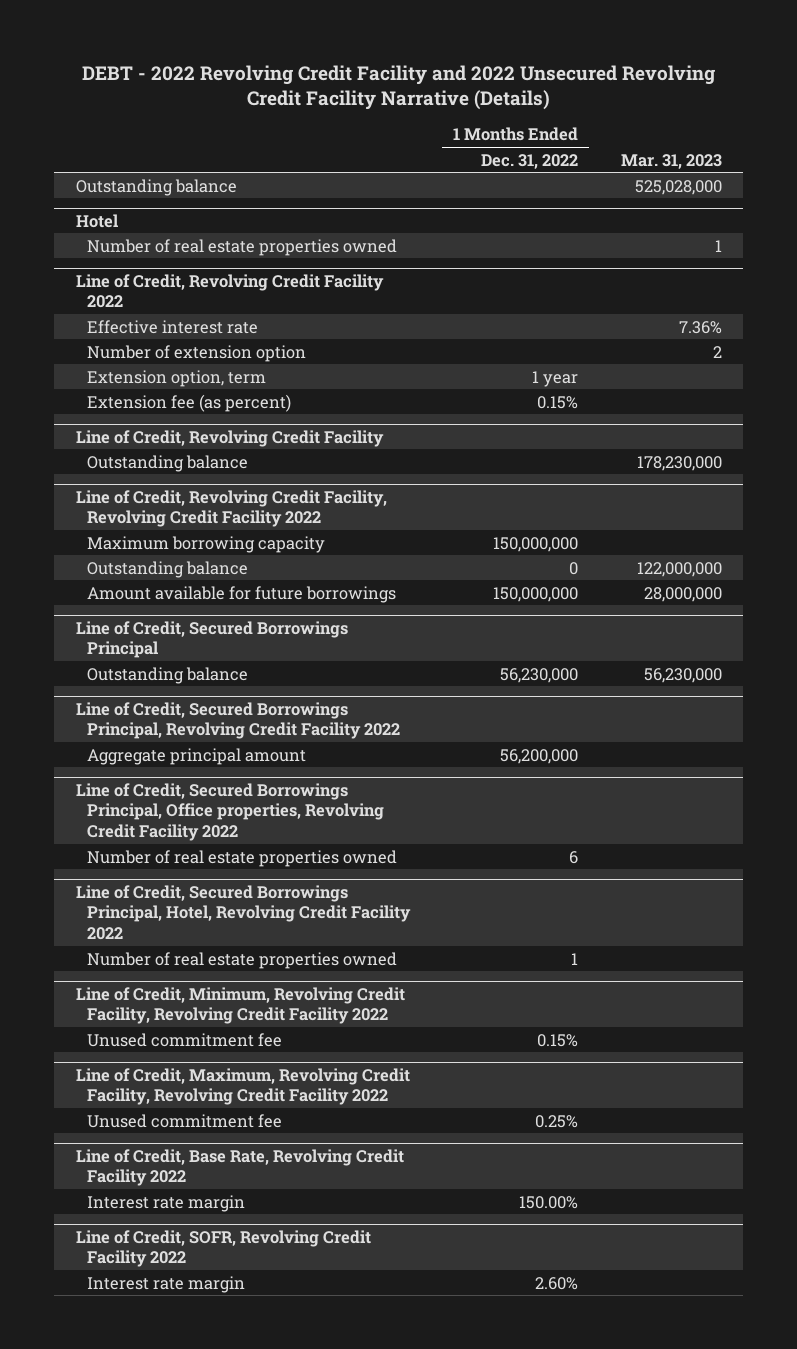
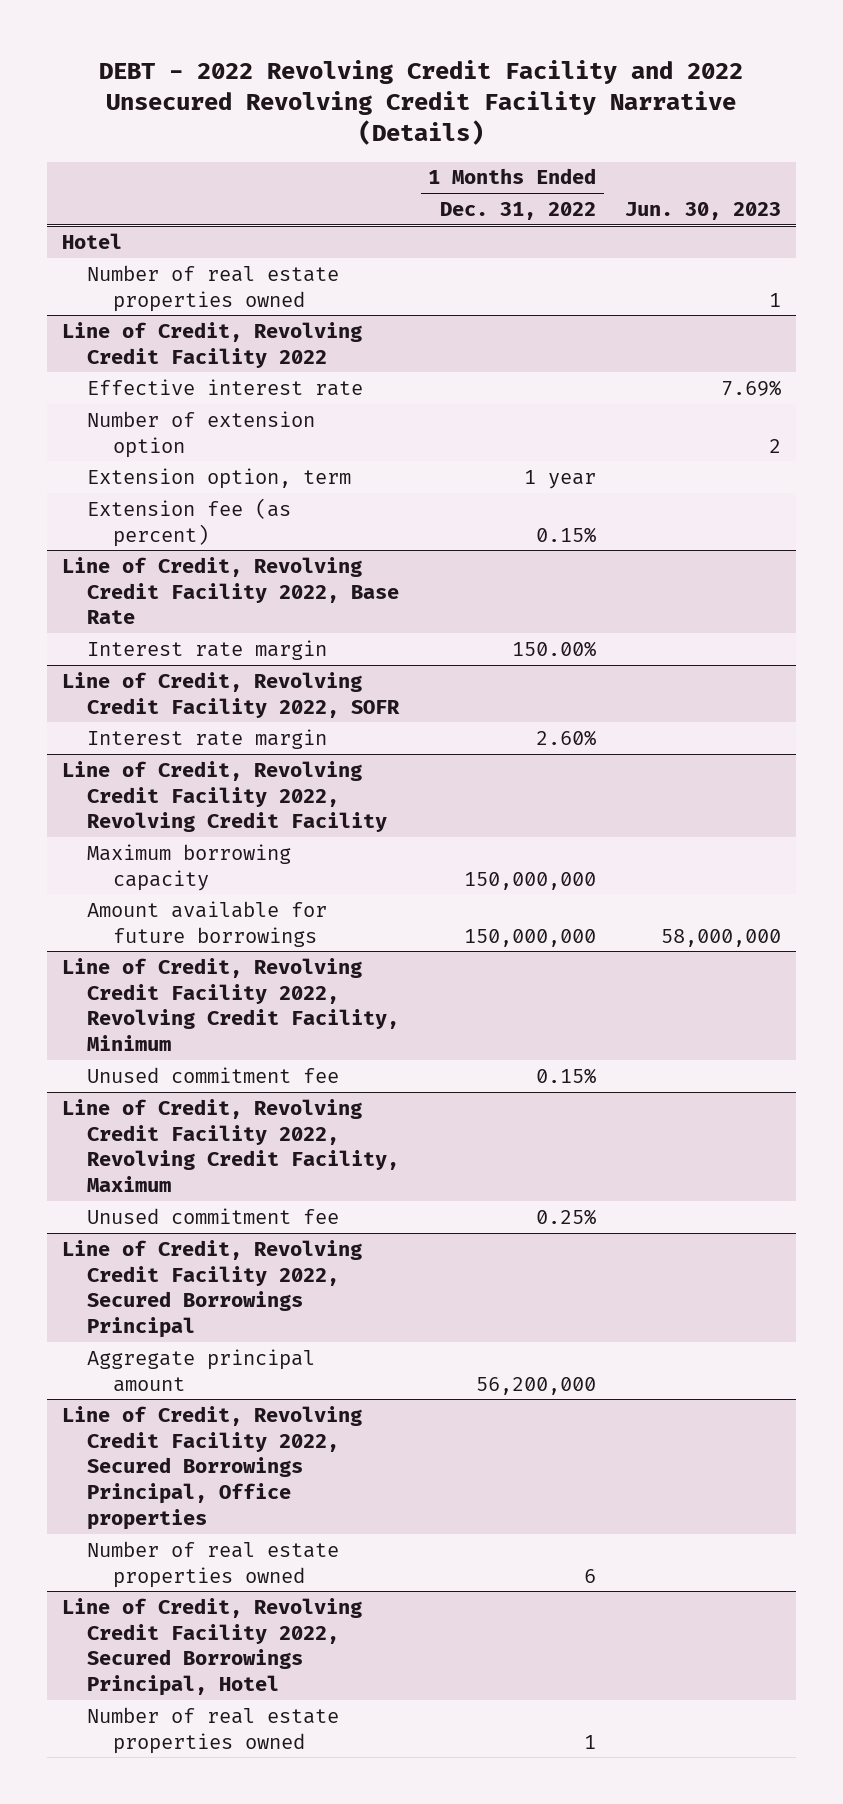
- | 1 Months Ended Dec. 31, 2022 | Mar. 31, 2023
+ | 1 Months Ended Dec. 31, 2022 | Jun. 30, 2023
- Outstanding balance | | 525,028,000
- Line of Credit, Revolving Credit Facility
- Outstanding balance | | 178,230,000
- Line of Credit, Revolving Credit Facility, Revolving Credit Facility 2022
+ Line of Credit, Revolving Credit Facility 2022, Base Rate
+ Interest rate margin | 150.00% |
+ Line of Credit, Revolving Credit Facility 2022, SOFR
+ Interest rate margin | 2.60% |
+ Line of Credit, Revolving Credit Facility 2022, Revolving Credit Facility
- Outstanding balance | 0 | 122,000,000
- Line of Credit, Secured Borrowings Principal
- Outstanding balance | 56,230,000 | 56,230,000
- Line of Credit, Secured Borrowings Principal, Revolving Credit Facility 2022
+ Line of Credit, Revolving Credit Facility 2022, Revolving Credit Facility, Minimum
+ Unused commitment fee | 0.15% |
+ Line of Credit, Revolving Credit Facility 2022, Revolving Credit Facility, Maximum
+ Unused commitment fee | 0.25% |
+ Line of Credit, Revolving Credit Facility 2022, Secured Borrowings Principal
- Line of Credit, Secured Borrowings Principal, Office properties, Revolving Credit Facility 2022
+ Line of Credit, Revolving Credit Facility 2022, Secured Borrowings Principal, Office properties
- Line of Credit, Secured Borrowings Principal, Hotel, Revolving Credit Facility 2022
+ Line of Credit, Revolving Credit Facility 2022, Secured Borrowings Principal, Hotel
- Line of Credit, Minimum, Revolving Credit Facility, Revolving Credit Facility 2022
- Unused commitment fee | 0.15% |
- Line of Credit, Maximum, Revolving Credit Facility, Revolving Credit Facility 2022
- Unused commitment fee | 0.25% |
- Line of Credit, Base Rate, Revolving Credit Facility 2022
- Interest rate margin | 150.00% |
- Line of Credit, SOFR, Revolving Credit Facility 2022
- Interest rate margin | 2.60% |

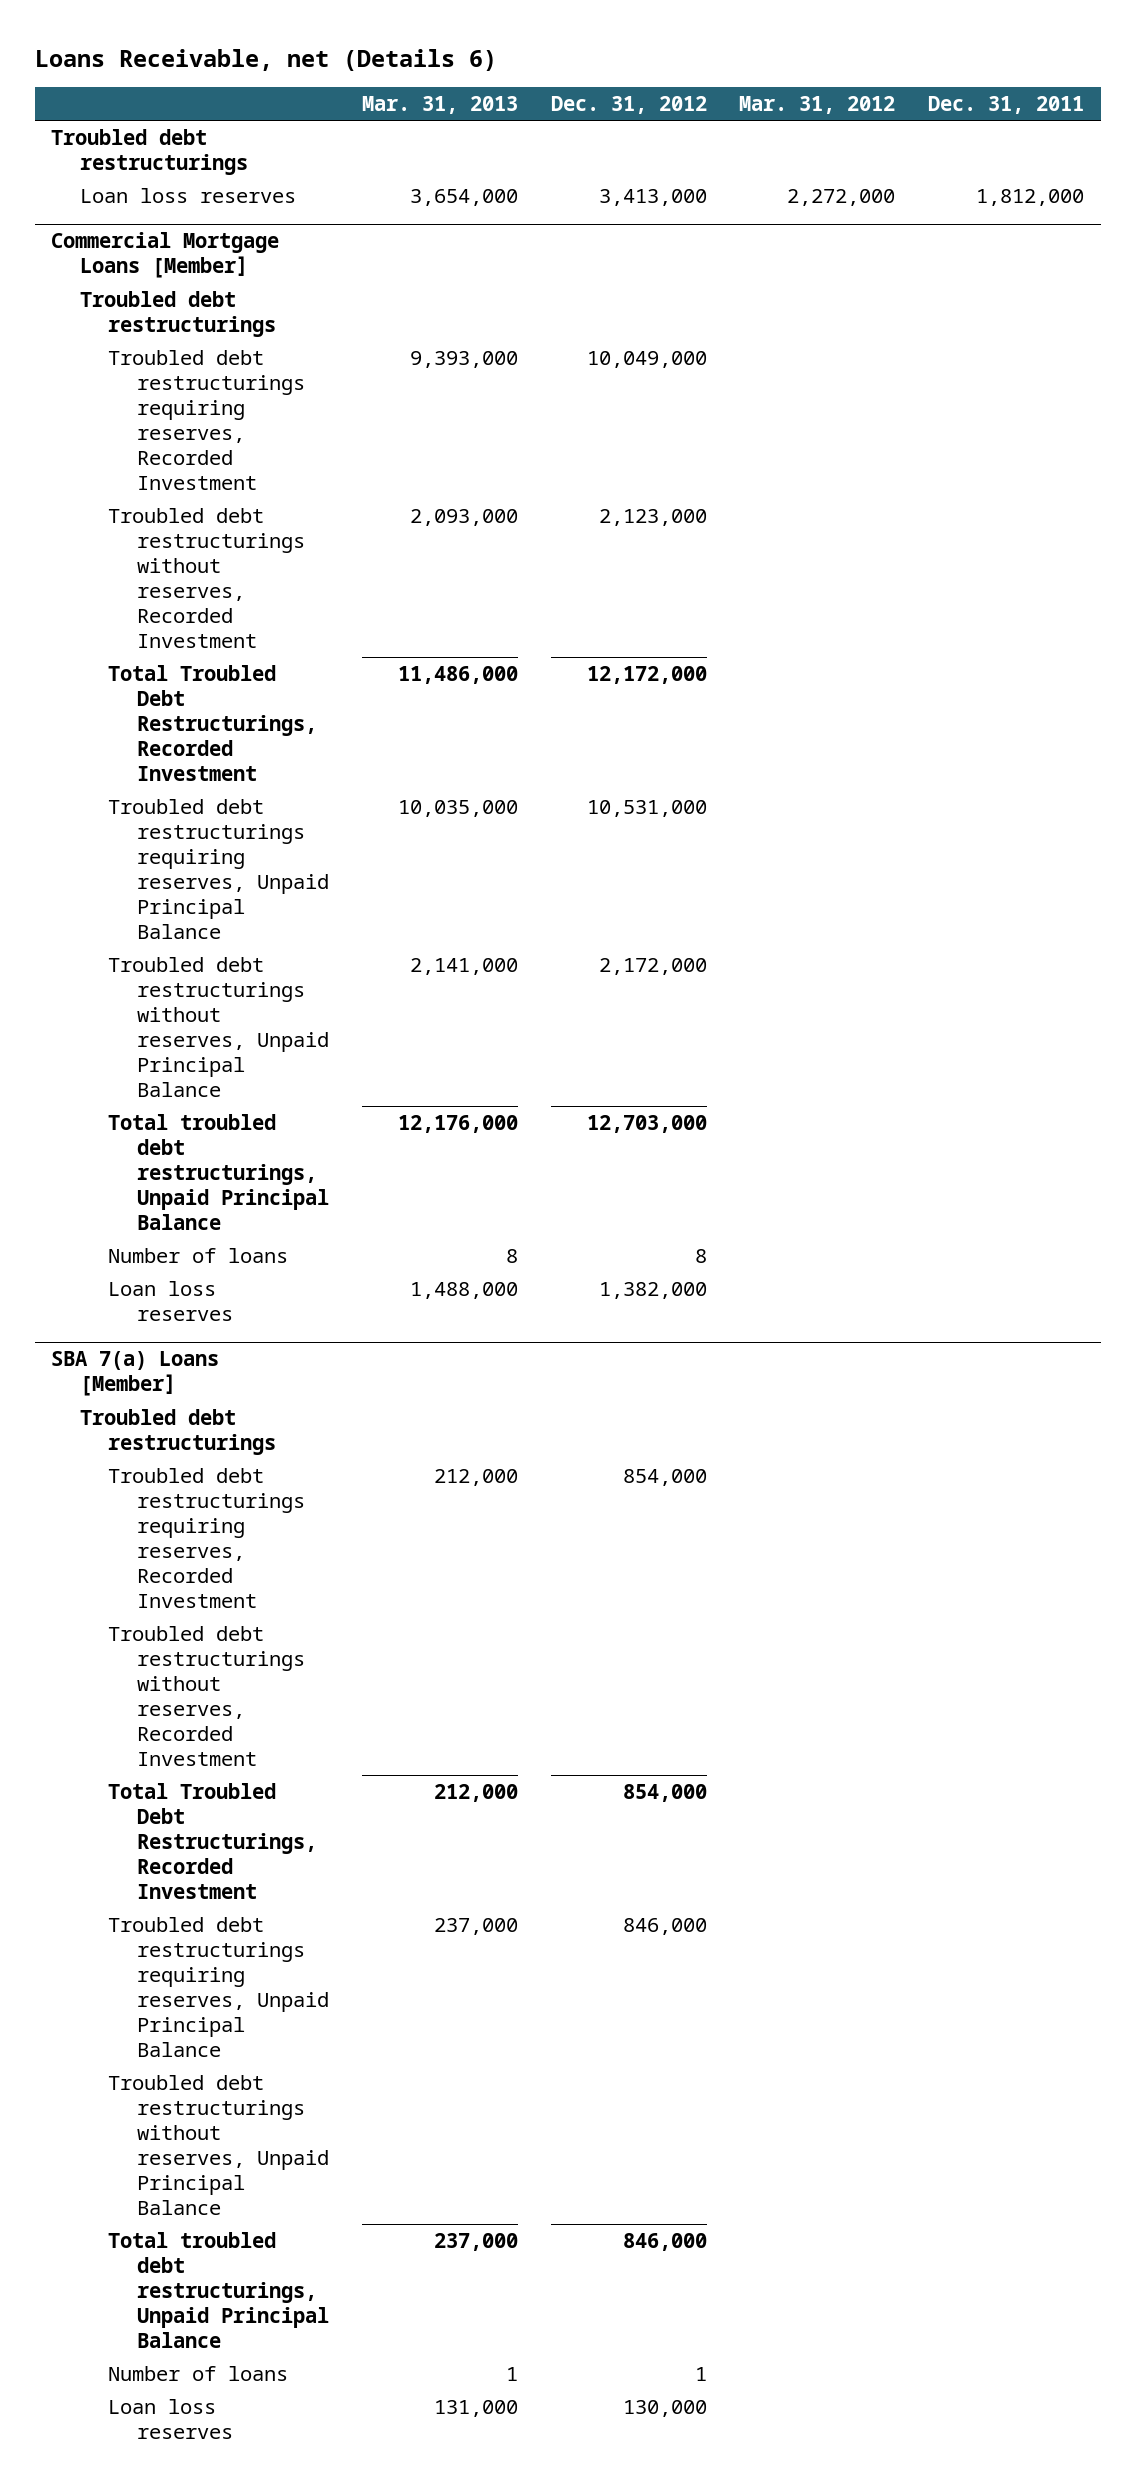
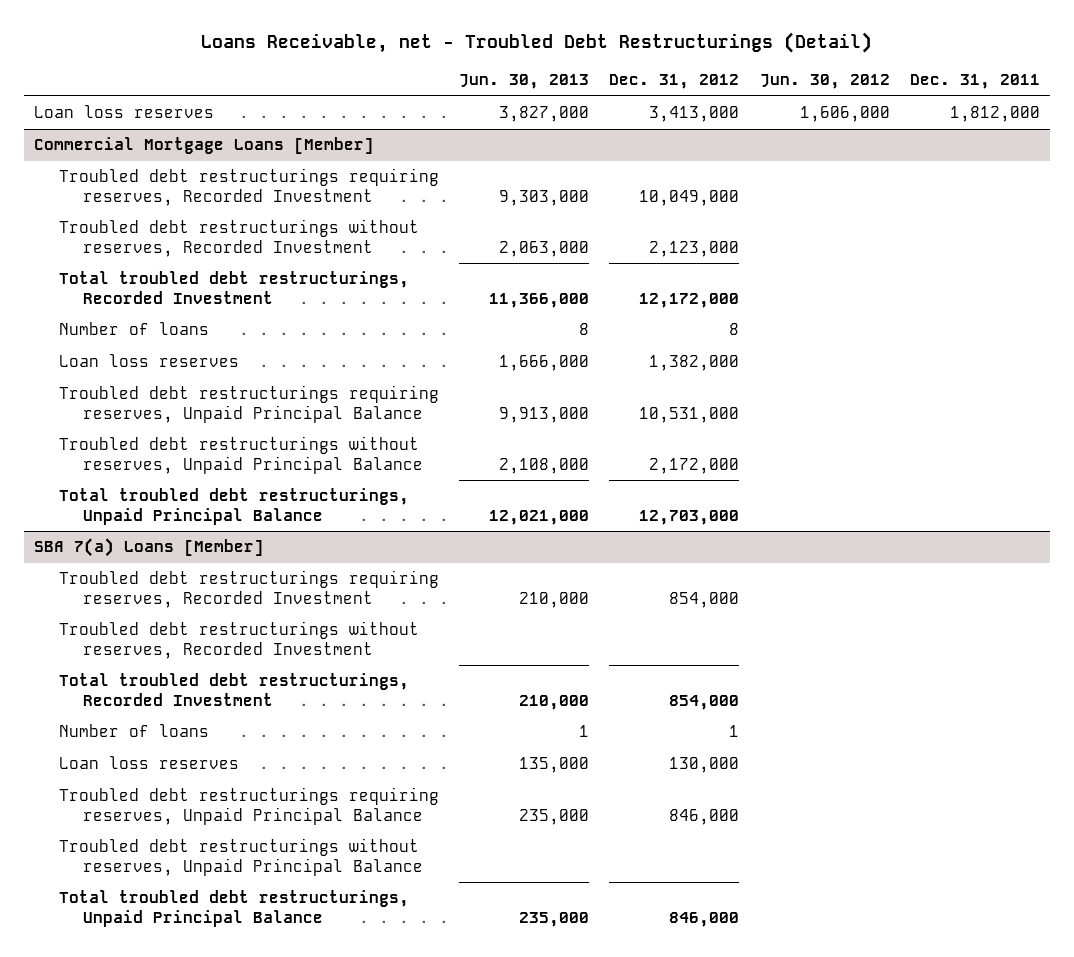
- Loans Receivable, net (Details 6)
+ Loans Receivable, net - Troubled Debt Restructurings (Detail)
- | Mar. 31, 2013 | Dec. 31, 2012 | Mar. 31, 2012 | Dec. 31, 2011
+ | Jun. 30, 2013 | Dec. 31, 2012 | Jun. 30, 2012 | Dec. 31, 2011
- Troubled debt restructurings
@ Commercial Mortgage Loans [Member]
- Troubled debt restructurings
- Total Troubled Debt Restructurings, Recorded Investment | 11,486,000 | 12,172,000 | |
+ Total troubled debt restructurings, Recorded Investment | 11,366,000 | 12,172,000 | |
moved up: Number of loans | 8 | 8 | |
moved up: Loan loss reserves | 1,666,000 | 1,382,000 | |
@ SBA 7(a) Loans [Member]
- Troubled debt restructurings
- Total Troubled Debt Restructurings, Recorded Investment | 212,000 | 854,000 | |
+ Total troubled debt restructurings, Recorded Investment | 210,000 | 854,000 | |
moved up: Number of loans | 1 | 1 | |
moved up: Loan loss reserves | 135,000 | 130,000 | |

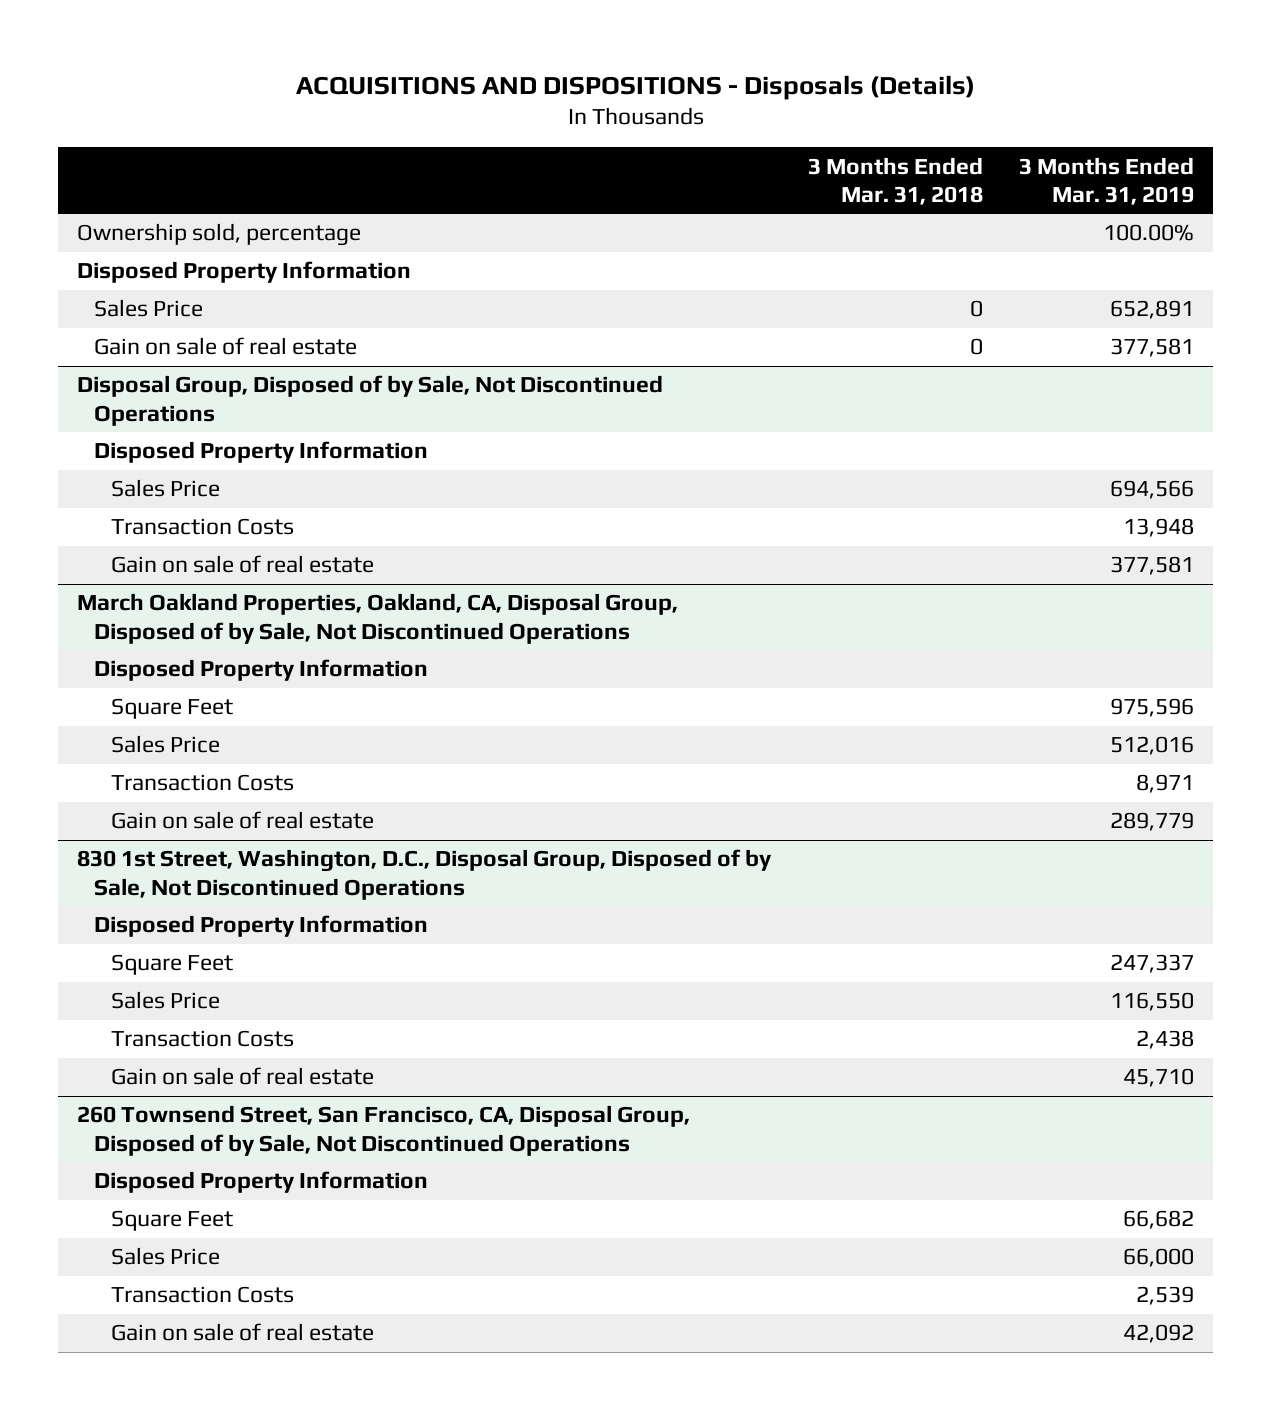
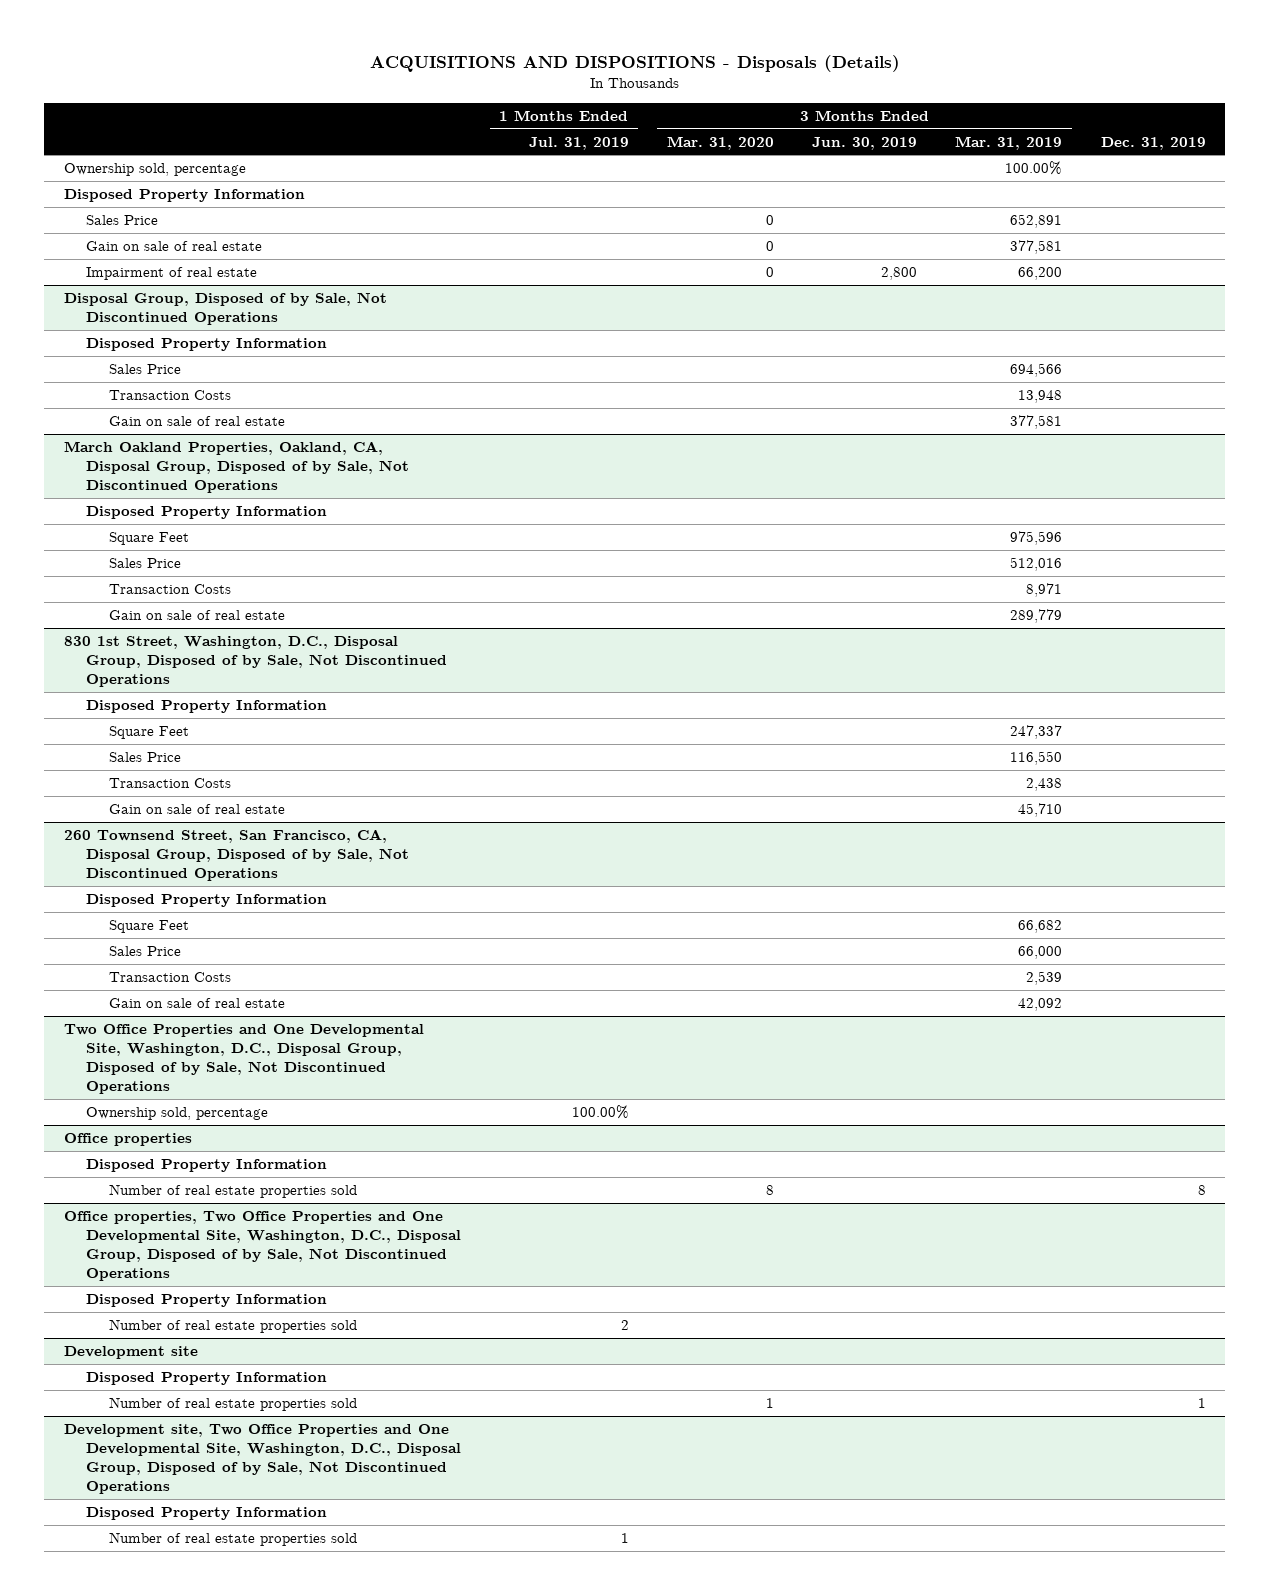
- | 3 Months Ended Mar. 31, 2018 | 3 Months Ended Mar. 31, 2019
+ | 1 Months Ended Jul. 31, 2019 | 3 Months Ended Mar. 31, 2020 | 3 Months Ended Jun. 30, 2019 | 3 Months Ended Mar. 31, 2019 | Dec. 31, 2019
+ Impairment of real estate | | 0 | 2,800 | 66,200 |
+ Two Office Properties and One Developmental Site, Washington, D.C., Disposal Group, Disposed of by Sale, Not Discontinued Operations
+ Ownership sold, percentage | 100.00% | | | |
+ Office properties
+ Disposed Property Information
+ Number of real estate properties sold | | 8 | | | 8
+ Office properties, Two Office Properties and One Developmental Site, Washington, D.C., Disposal Group, Disposed of by Sale, Not Discontinued Operations
+ Disposed Property Information
+ Number of real estate properties sold | 2 | | | |
+ Development site
+ Disposed Property Information
+ Number of real estate properties sold | | 1 | | | 1
+ Development site, Two Office Properties and One Developmental Site, Washington, D.C., Disposal Group, Disposed of by Sale, Not Discontinued Operations
+ Disposed Property Information
+ Number of real estate properties sold | 1 | | | |

